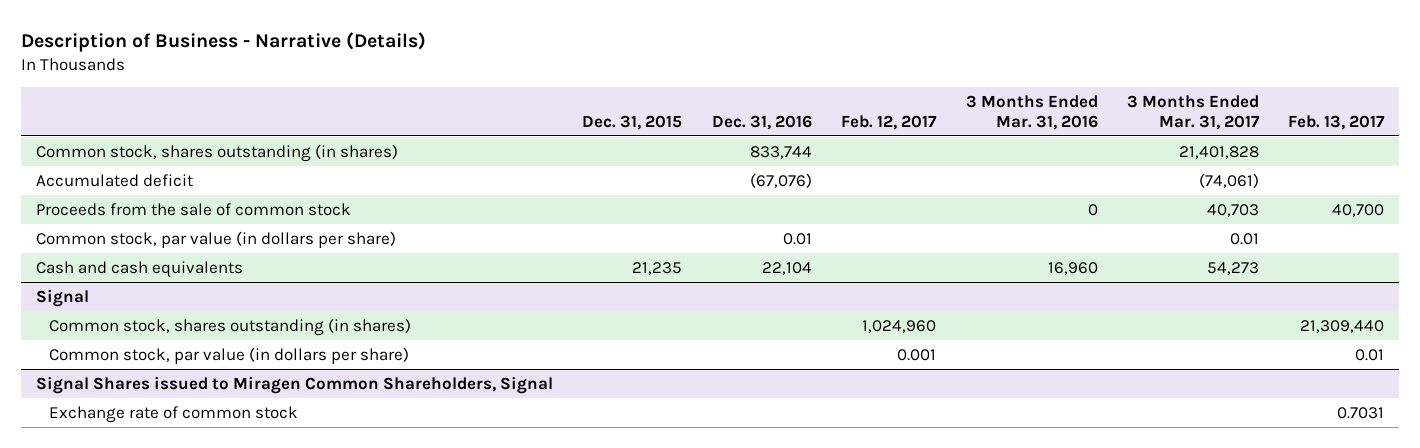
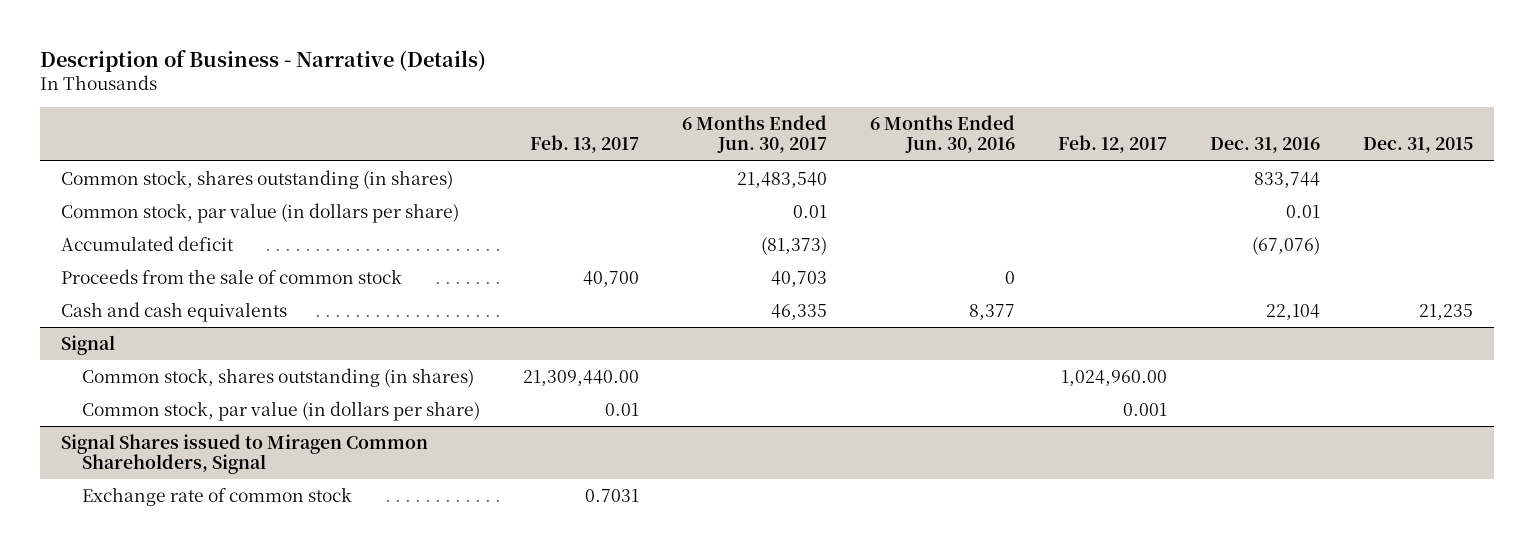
- | Dec. 31, 2015 | Dec. 31, 2016 | Feb. 12, 2017 | 3 Months Ended Mar. 31, 2016 | 3 Months Ended Mar. 31, 2017 | Feb. 13, 2017
+ | Feb. 13, 2017 | 6 Months Ended Jun. 30, 2017 | 6 Months Ended Jun. 30, 2016 | Feb. 12, 2017 | Dec. 31, 2016 | Dec. 31, 2015
moved up: Common stock, par value (in dollars per share) | | 0.01 | | | 0.01 |
@ Signal
- Common stock, shares outstanding (in shares) | | | 1,024,960 | | | 21,309,440
+ Common stock, shares outstanding (in shares) | 21,309,440.00 | | | 1,024,960.00 | |

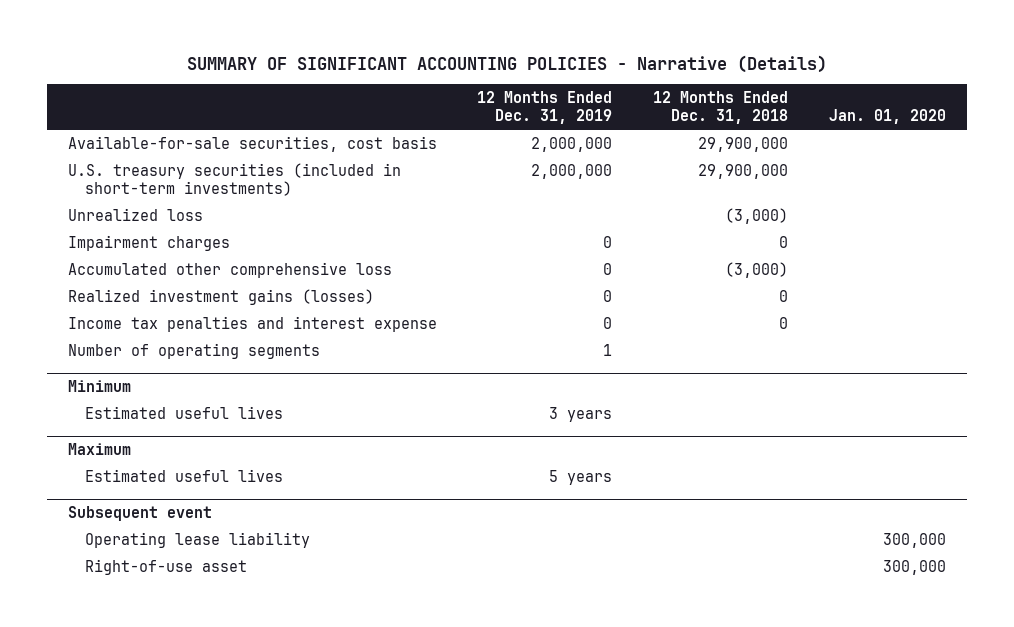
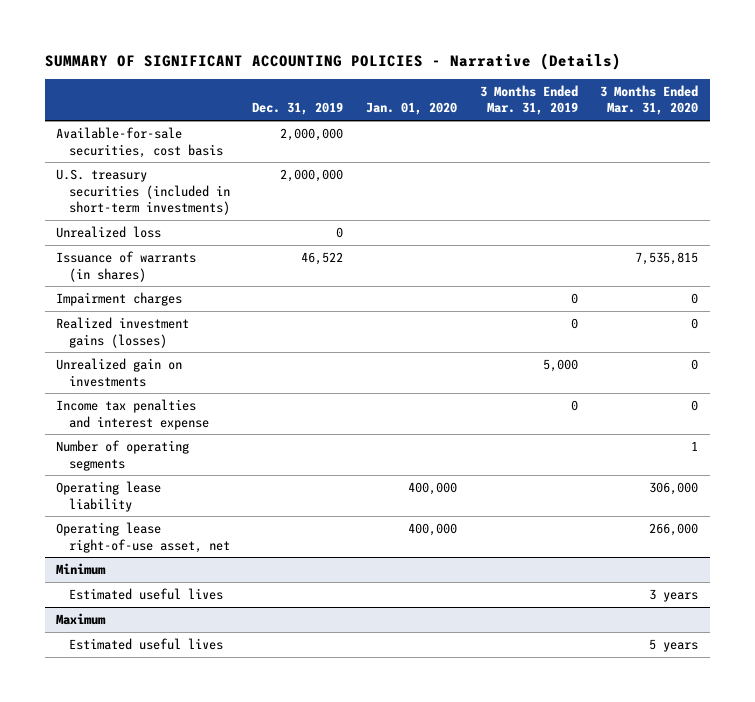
- | 12 Months Ended Dec. 31, 2019 | 12 Months Ended Dec. 31, 2018 | Jan. 01, 2020
+ | Dec. 31, 2019 | Jan. 01, 2020 | 3 Months Ended Mar. 31, 2019 | 3 Months Ended Mar. 31, 2020
+ Issuance of warrants (in shares) | 46,522 | | | 7,535,815
- Accumulated other comprehensive loss | 0 | (3,000) |
+ Unrealized gain on investments | | | 5,000 | 0
+ Operating lease liability | | 400,000 | | 306,000
+ Operating lease right-of-use asset, net | | 400,000 | | 266,000
- Subsequent event
- Operating lease liability | | | 300,000
- Right-of-use asset | | | 300,000

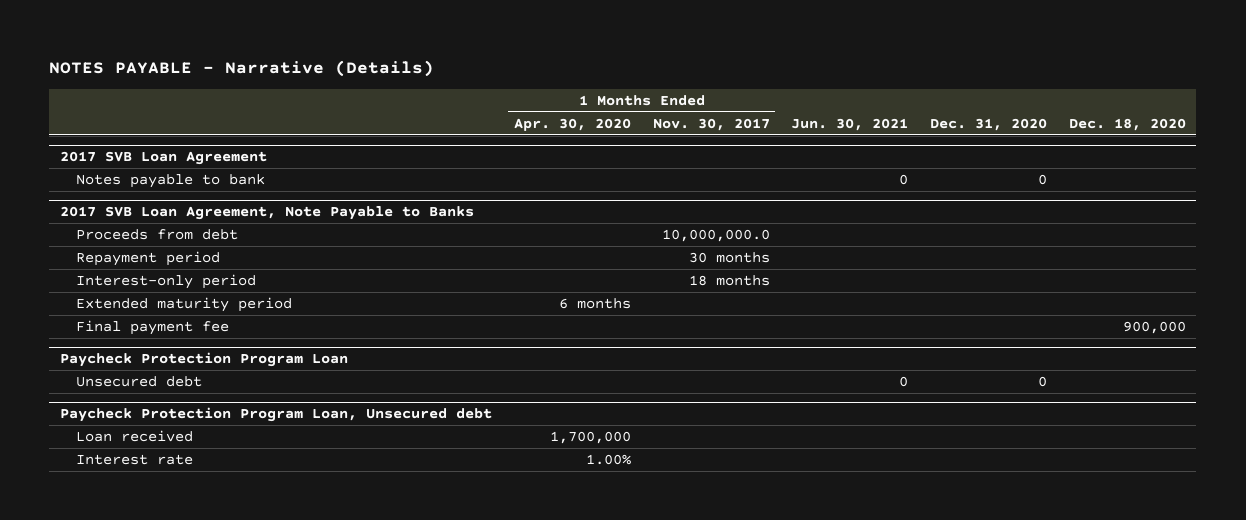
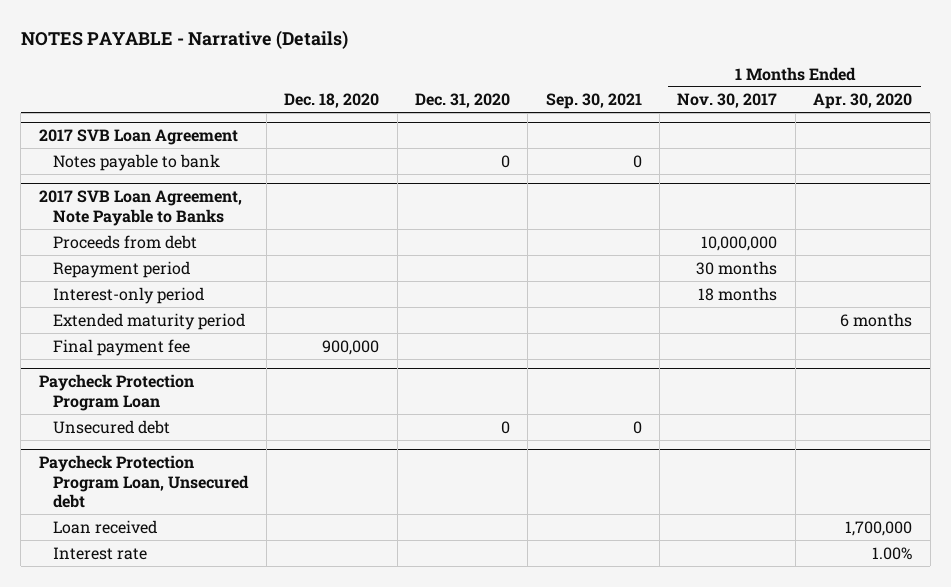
- | 1 Months Ended Apr. 30, 2020 | 1 Months Ended Nov. 30, 2017 | Jun. 30, 2021 | Dec. 31, 2020 | Dec. 18, 2020
+ | Dec. 18, 2020 | Dec. 31, 2020 | Sep. 30, 2021 | 1 Months Ended Nov. 30, 2017 | 1 Months Ended Apr. 30, 2020
@ 2017 SVB Loan Agreement, Note Payable to Banks
- Proceeds from debt | | 10,000,000.0 | | |
+ Proceeds from debt | | | | 10,000,000 |

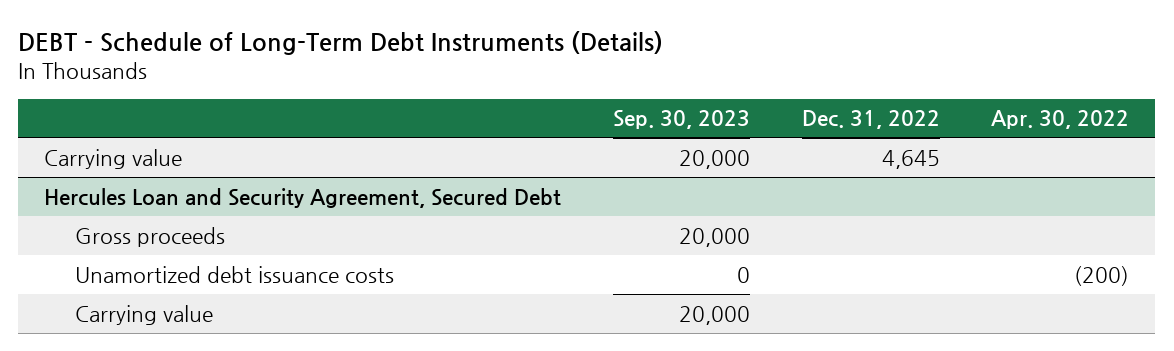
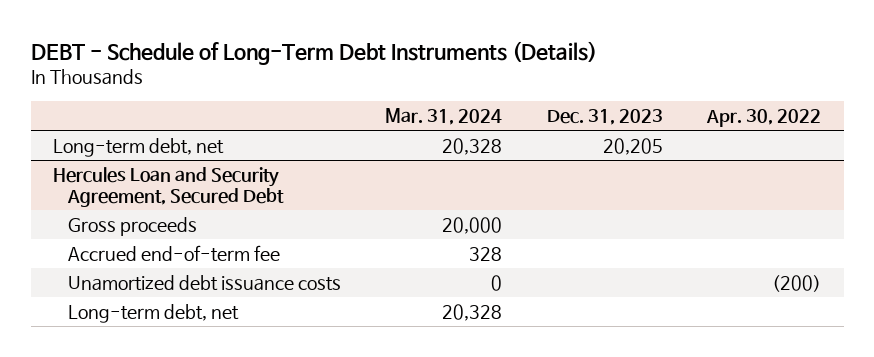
- | Sep. 30, 2023 | Dec. 31, 2022 | Apr. 30, 2022
+ | Mar. 31, 2024 | Dec. 31, 2023 | Apr. 30, 2022
- Carrying value | 20,000 | 4,645 |
+ Long-term debt, net | 20,328 | 20,205 |
@ Hercules Loan and Security Agreement, Secured Debt
+ Accrued end-of-term fee | 328 | |
- Carrying value | 20,000 | |
+ Long-term debt, net | 20,328 | |

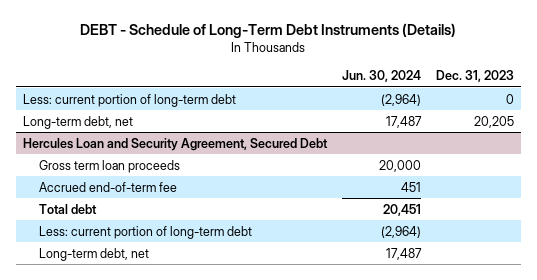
- | Mar. 31, 2024 | Dec. 31, 2023 | Apr. 30, 2022
+ | Jun. 30, 2024 | Dec. 31, 2023
+ Less: current portion of long-term debt | (2,964) | 0
@ Hercules Loan and Security Agreement, Secured Debt
- Gross proceeds | 20,000 | |
+ Gross term loan proceeds | 20,000 |
- Unamortized debt issuance costs | 0 | | (200)
+ Total debt | 20,451 |
+ Less: current portion of long-term debt | (2,964) |

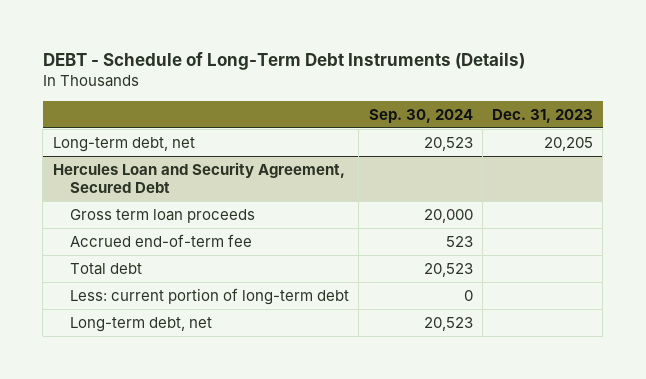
- | Jun. 30, 2024 | Dec. 31, 2023
+ | Sep. 30, 2024 | Dec. 31, 2023
- Less: current portion of long-term debt | (2,964) | 0

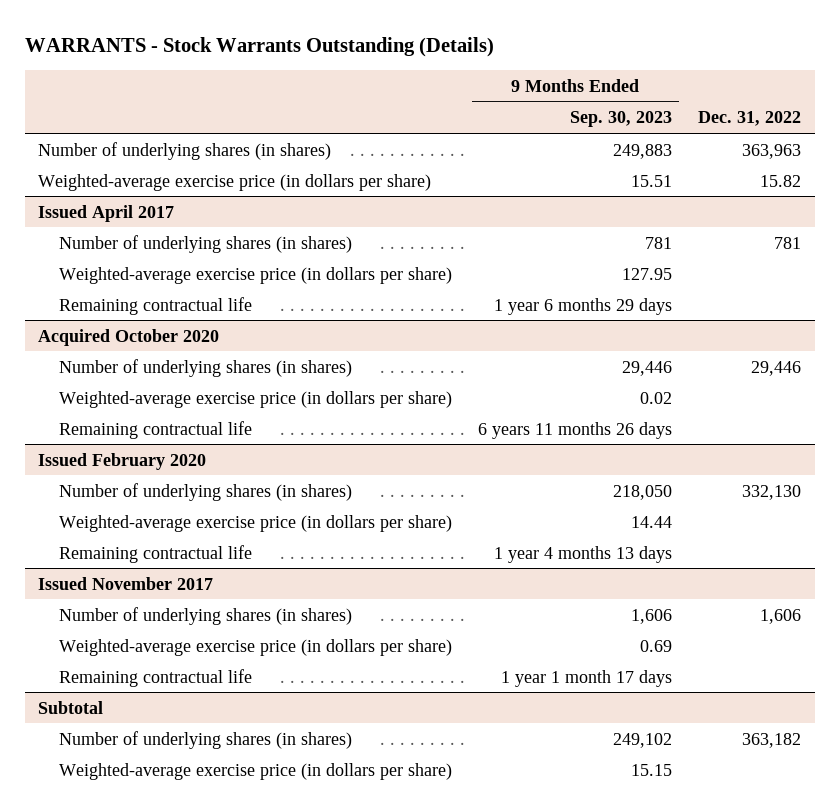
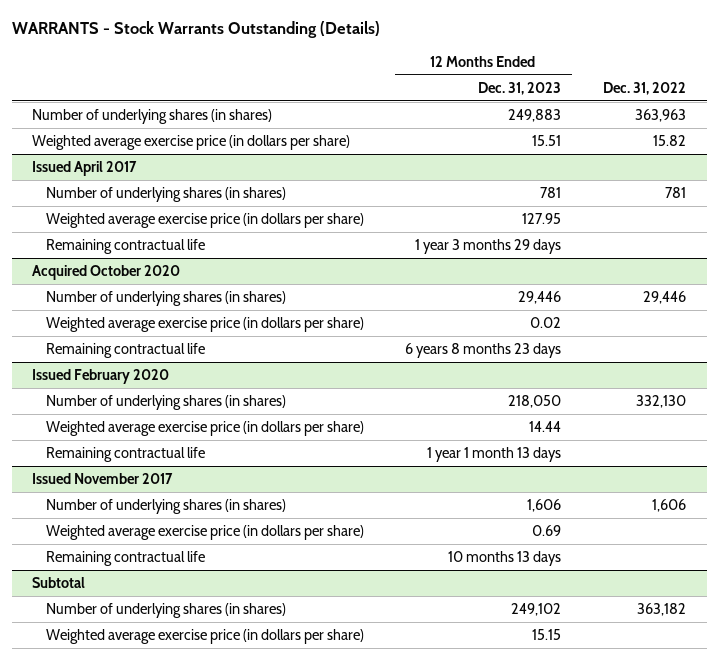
- | 9 Months Ended Sep. 30, 2023 | Dec. 31, 2022
+ | 12 Months Ended Dec. 31, 2023 | Dec. 31, 2022
- Weighted-average exercise price (in dollars per share) | 15.51 | 15.82
+ Weighted average exercise price (in dollars per share) | 15.51 | 15.82
@ Issued April 2017
- Weighted-average exercise price (in dollars per share) | 127.95 |
+ Weighted average exercise price (in dollars per share) | 127.95 |
@ Acquired October 2020
- Weighted-average exercise price (in dollars per share) | 0.02 |
+ Weighted average exercise price (in dollars per share) | 0.02 |
@ Issued February 2020
- Weighted-average exercise price (in dollars per share) | 14.44 |
+ Weighted average exercise price (in dollars per share) | 14.44 |
@ Issued November 2017
- Weighted-average exercise price (in dollars per share) | 0.69 |
+ Weighted average exercise price (in dollars per share) | 0.69 |
@ Subtotal
- Weighted-average exercise price (in dollars per share) | 15.15 |
+ Weighted average exercise price (in dollars per share) | 15.15 |

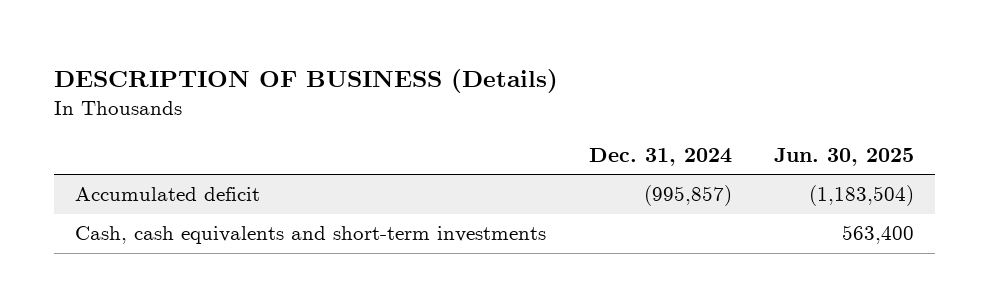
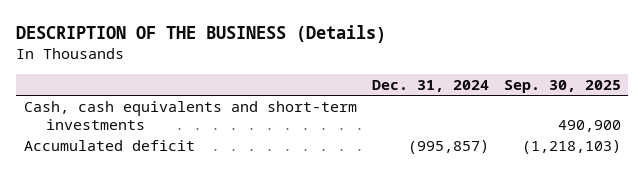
- DESCRIPTION OF BUSINESS (Details)
+ DESCRIPTION OF THE BUSINESS (Details)
- | Dec. 31, 2024 | Jun. 30, 2025
+ | Dec. 31, 2024 | Sep. 30, 2025
moved down: Accumulated deficit | (995,857) | (1,218,103)

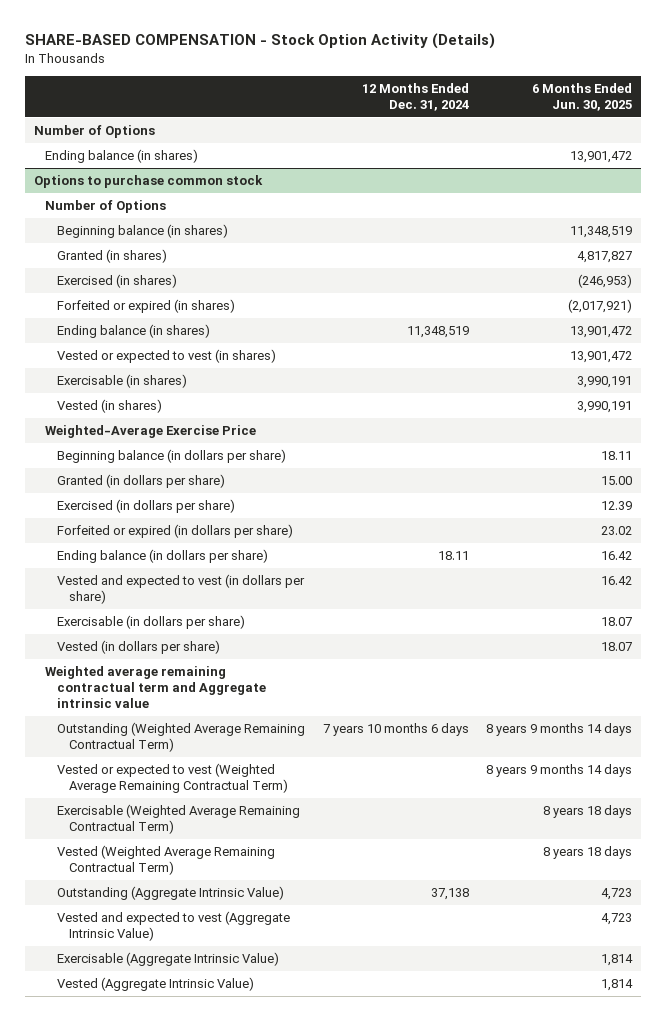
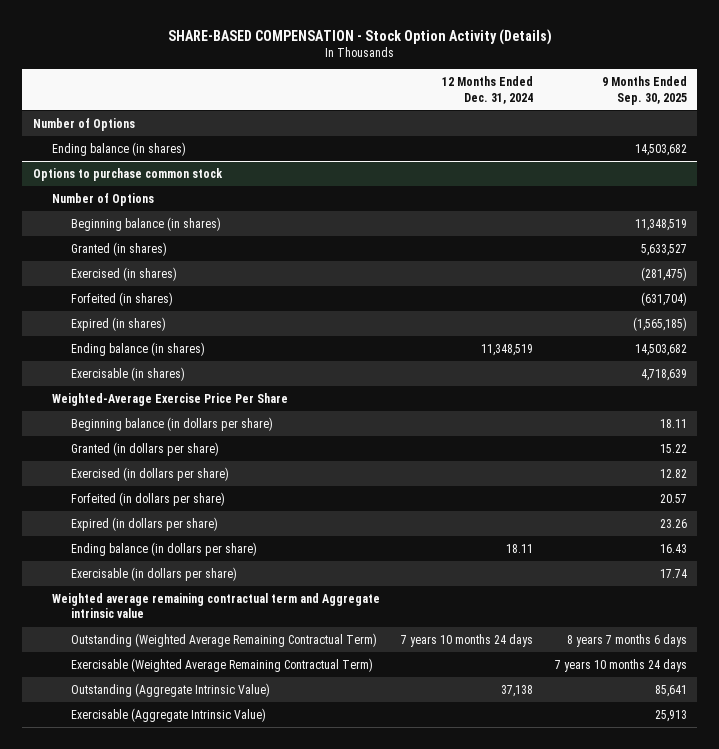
- | 12 Months Ended Dec. 31, 2024 | 6 Months Ended Jun. 30, 2025
+ | 12 Months Ended Dec. 31, 2024 | 9 Months Ended Sep. 30, 2025
@ Options to purchase common stock
- Forfeited or expired (in shares) | | (2,017,921)
+ Forfeited (in shares) | | (631,704)
+ Expired (in shares) | | (1,565,185)
- Vested or expected to vest (in shares) | | 13,901,472
- Vested (in shares) | | 3,990,191
- Weighted-Average Exercise Price
+ Weighted-Average Exercise Price Per Share
- Forfeited or expired (in dollars per share) | | 23.02
+ Forfeited (in dollars per share) | | 20.57
+ Expired (in dollars per share) | | 23.26
- Vested and expected to vest (in dollars per share) | | 16.42
- Vested (in dollars per share) | | 18.07
- Outstanding (Weighted Average Remaining Contractual Term) | 7 years 10 months 6 days | 8 years 9 months 14 days
- Vested or expected to vest (Weighted Average Remaining Contractual Term) | | 8 years 9 months 14 days
+ Outstanding (Weighted Average Remaining Contractual Term) | 7 years 10 months 24 days | 8 years 7 months 6 days
- Vested (Weighted Average Remaining Contractual Term) | | 8 years 18 days
- Vested and expected to vest (Aggregate Intrinsic Value) | | 4,723
- Vested (Aggregate Intrinsic Value) | | 1,814

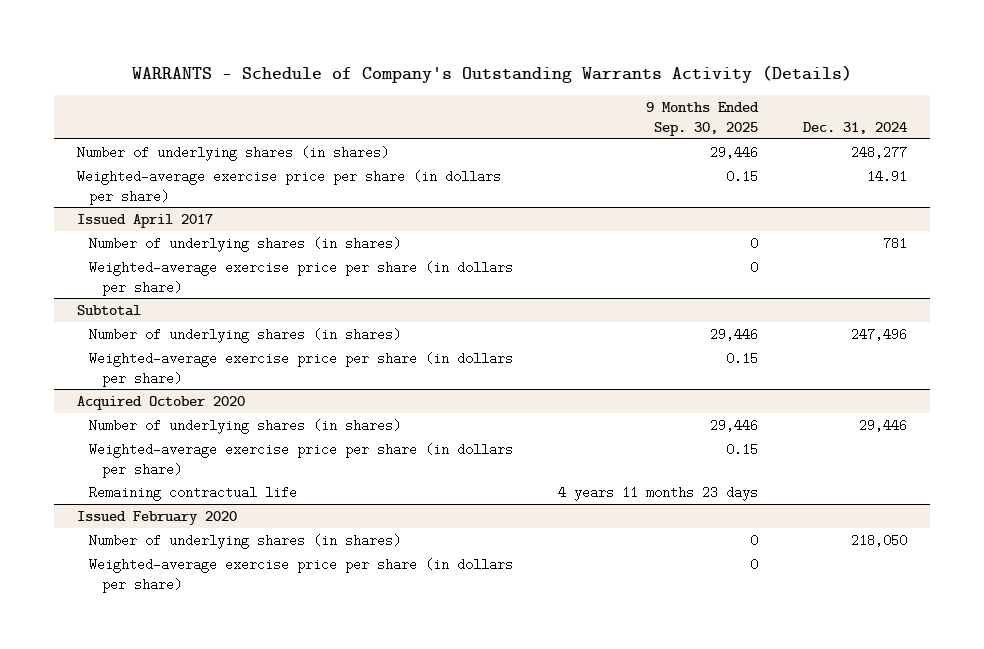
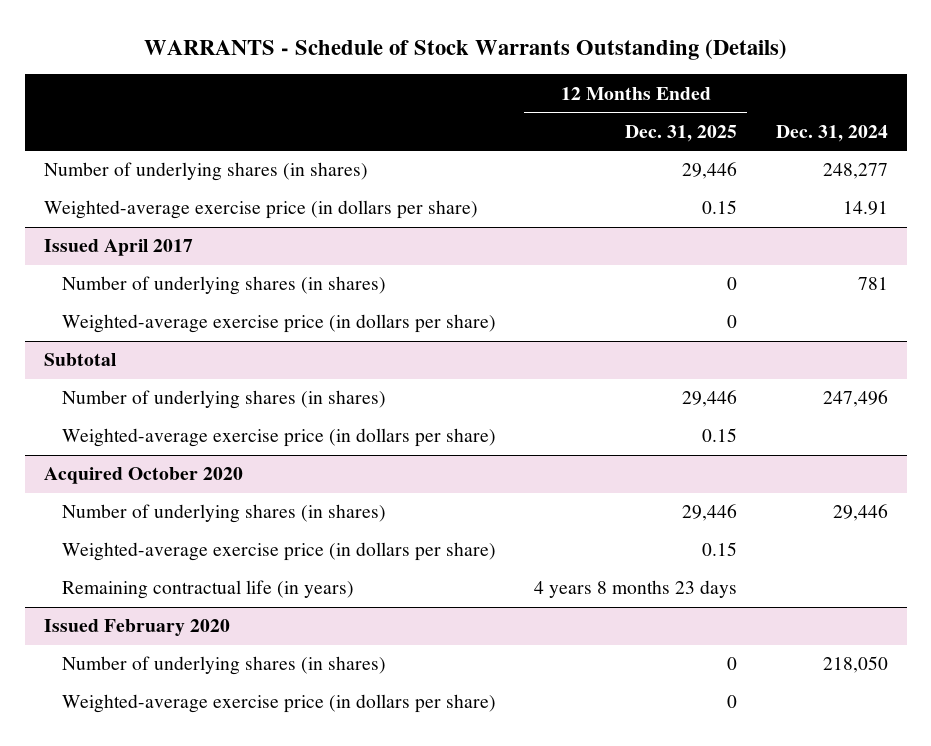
- WARRANTS - Schedule of Company's Outstanding Warrants Activity (Details)
+ WARRANTS - Schedule of Stock Warrants Outstanding (Details)
- | 9 Months Ended Sep. 30, 2025 | Dec. 31, 2024
+ | 12 Months Ended Dec. 31, 2025 | Dec. 31, 2024
- Weighted-average exercise price per share (in dollars per share) | 0.15 | 14.91
+ Weighted-average exercise price (in dollars per share) | 0.15 | 14.91
@ Issued April 2017
- Weighted-average exercise price per share (in dollars per share) | 0 |
+ Weighted-average exercise price (in dollars per share) | 0 |
@ Subtotal
- Weighted-average exercise price per share (in dollars per share) | 0.15 |
+ Weighted-average exercise price (in dollars per share) | 0.15 |
@ Acquired October 2020
- Weighted-average exercise price per share (in dollars per share) | 0.15 |
- Remaining contractual life | 4 years 11 months 23 days |
+ Weighted-average exercise price (in dollars per share) | 0.15 |
+ Remaining contractual life (in years) | 4 years 8 months 23 days |
@ Issued February 2020
- Weighted-average exercise price per share (in dollars per share) | 0 |
+ Weighted-average exercise price (in dollars per share) | 0 |

